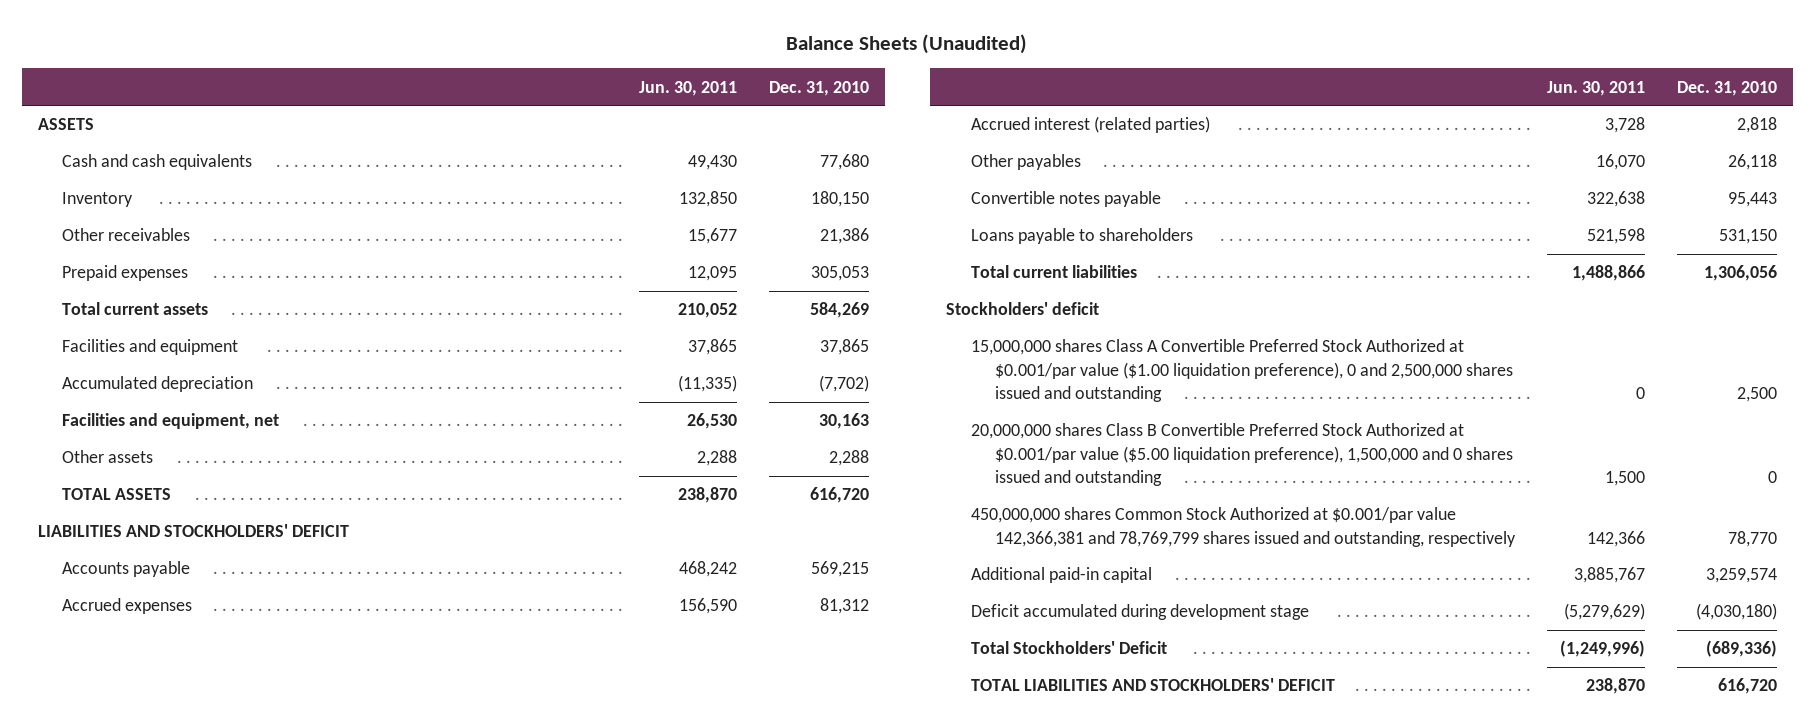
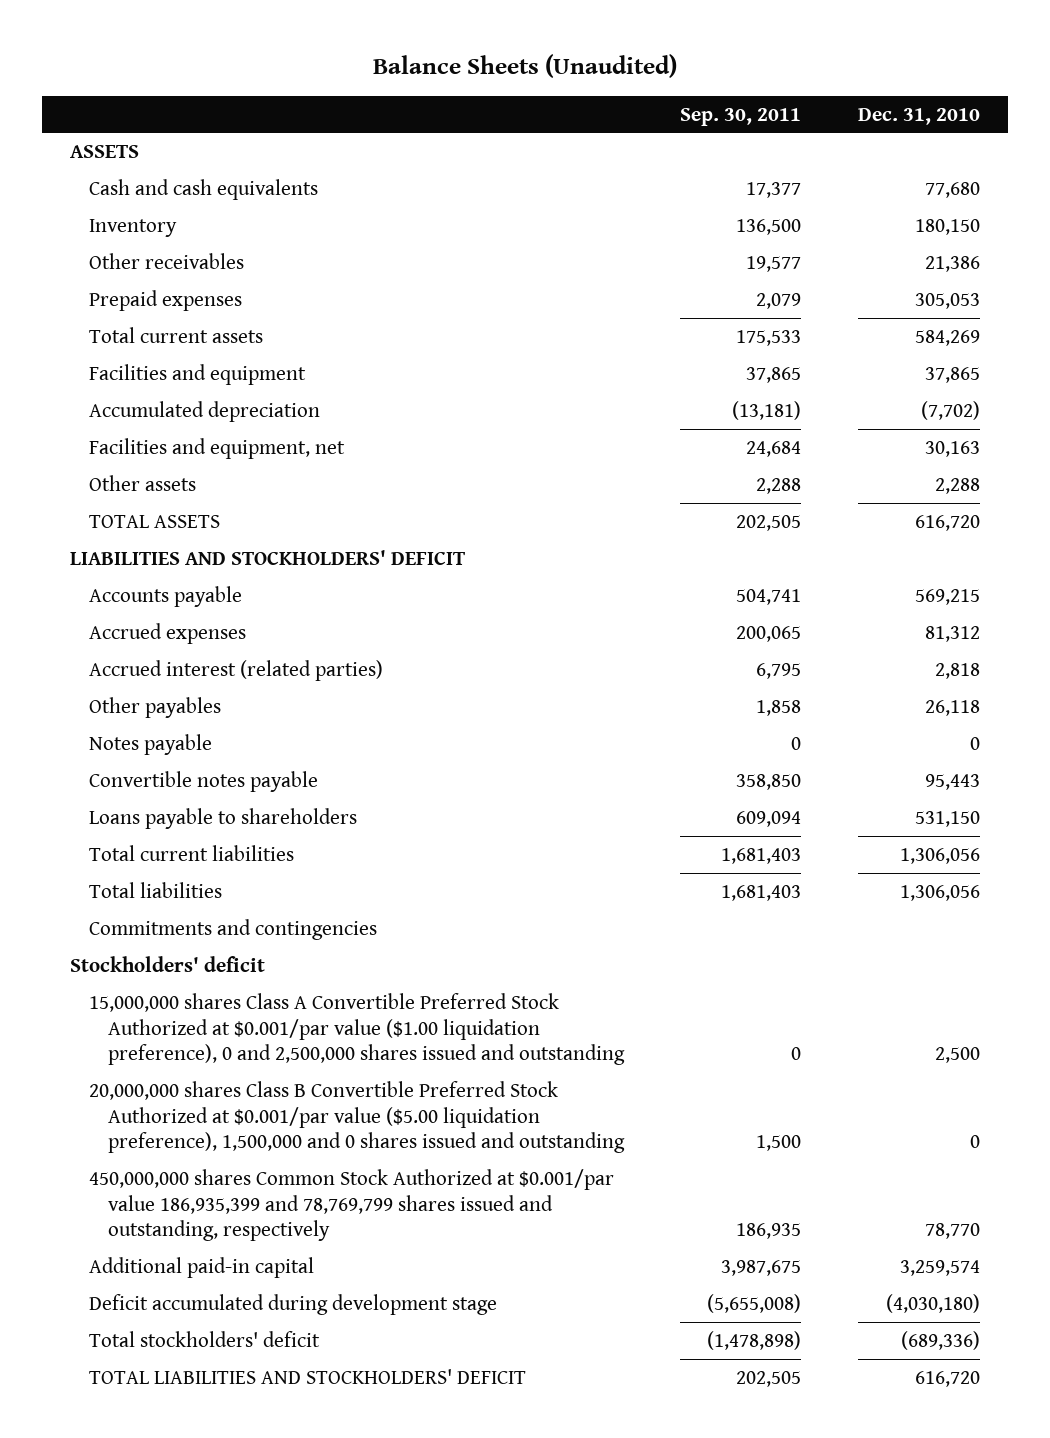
- | Jun. 30, 2011 | Dec. 31, 2010
+ | Sep. 30, 2011 | Dec. 31, 2010
+ Notes payable | 0 | 0
+ Total liabilities | 1,681,403 | 1,306,056
+ Commitments and contingencies
- 450,000,000 shares Common Stock Authorized at $0.001/par value 142,366,381 and 78,769,799 shares issued and outstanding, respectively | 142,366 | 78,770
+ 450,000,000 shares Common Stock Authorized at $0.001/par value 186,935,399 and 78,769,799 shares issued and outstanding, respectively | 186,935 | 78,770
- Total Stockholders' Deficit | (1,249,996) | (689,336)
+ Total stockholders' deficit | (1,478,898) | (689,336)

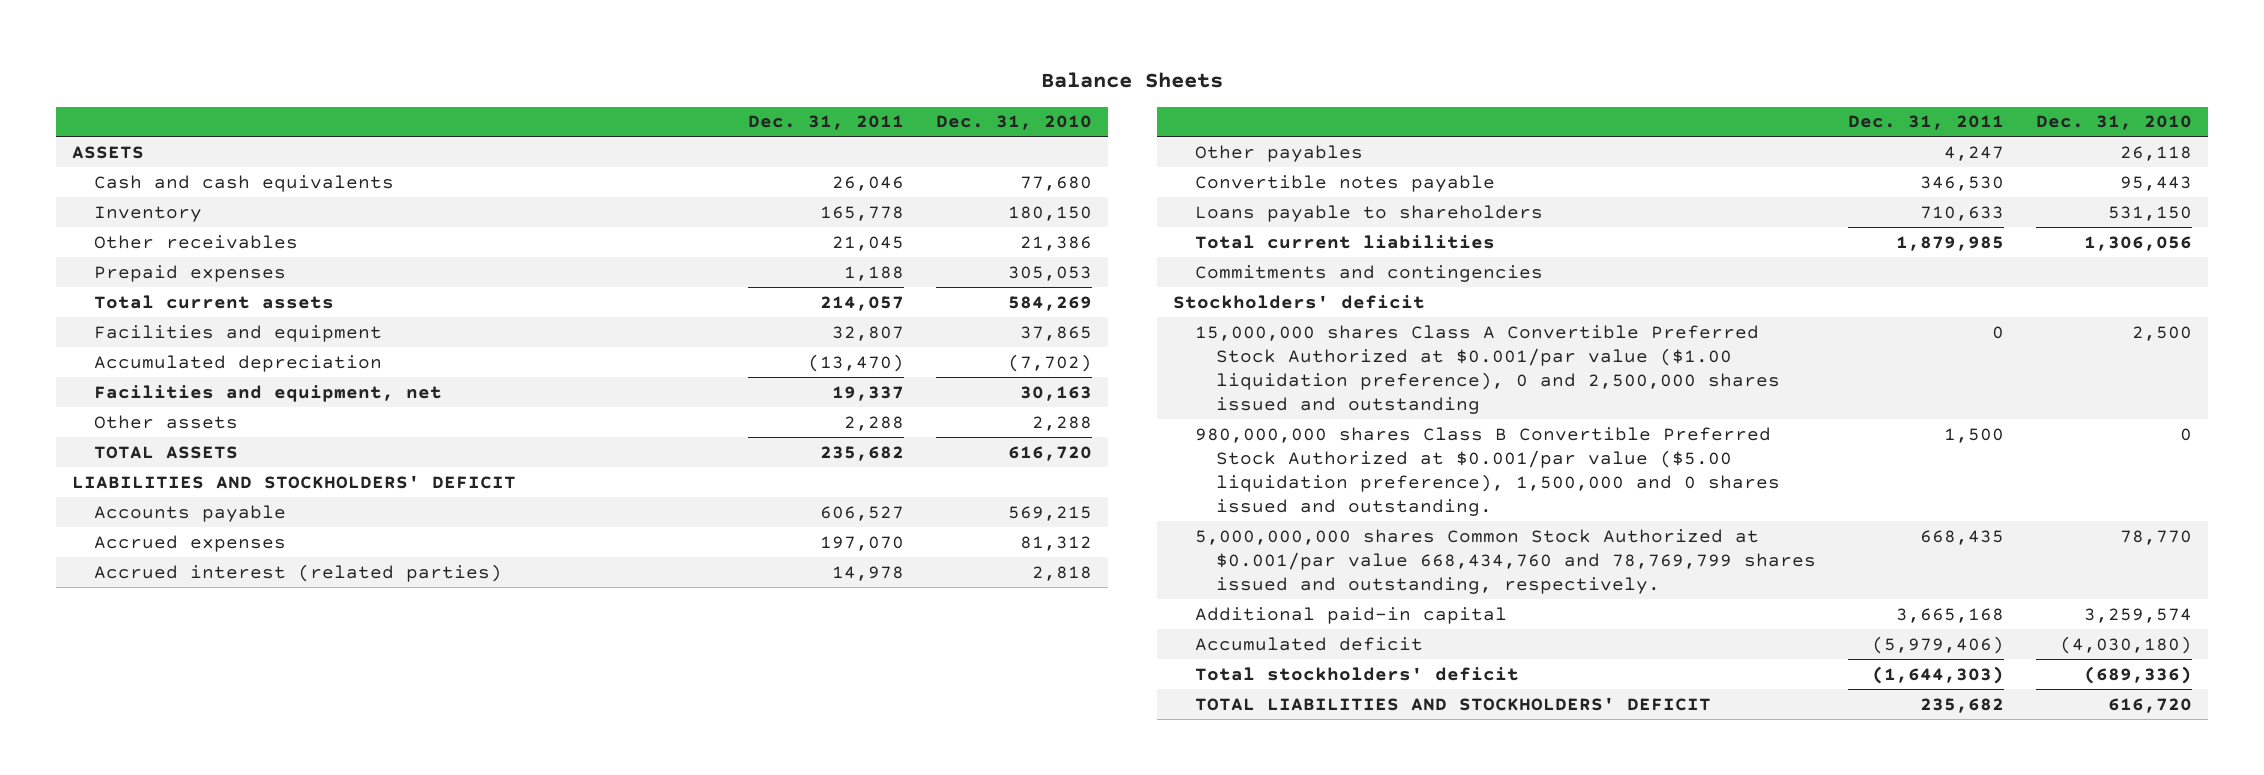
- Balance Sheets (Unaudited)
+ Balance Sheets
- | Sep. 30, 2011 | Dec. 31, 2010
+ | Dec. 31, 2011 | Dec. 31, 2010
- Notes payable | 0 | 0
- Total liabilities | 1,681,403 | 1,306,056
- 20,000,000 shares Class B Convertible Preferred Stock Authorized at $0.001/par value ($5.00 liquidation preference), 1,500,000 and 0 shares issued and outstanding | 1,500 | 0
- 450,000,000 shares Common Stock Authorized at $0.001/par value 186,935,399 and 78,769,799 shares issued and outstanding, respectively | 186,935 | 78,770
+ 980,000,000 shares Class B Convertible Preferred Stock Authorized at $0.001/par value ($5.00 liquidation preference), 1,500,000 and 0 shares issued and outstanding. | 1,500 | 0
+ 5,000,000,000 shares Common Stock Authorized at $0.001/par value 668,434,760 and 78,769,799 shares issued and outstanding, respectively. | 668,435 | 78,770
- Deficit accumulated during development stage | (5,655,008) | (4,030,180)
+ Accumulated deficit | (5,979,406) | (4,030,180)

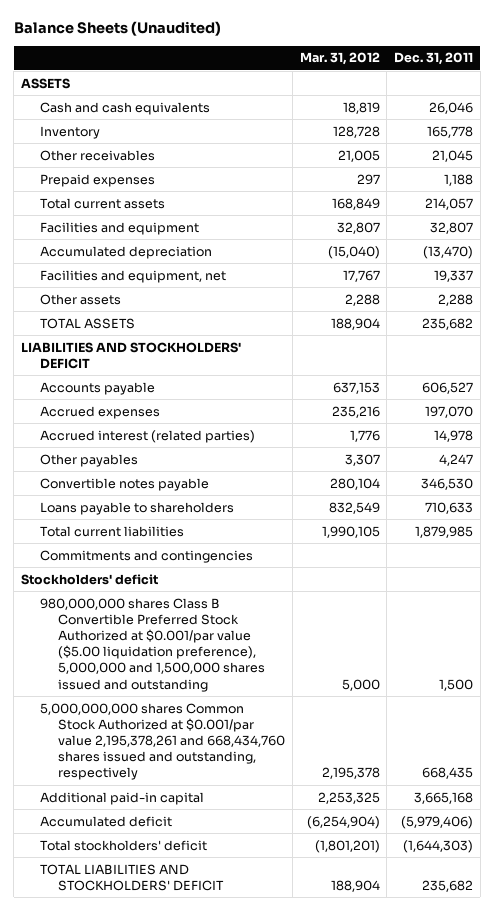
- Balance Sheets
+ Balance Sheets (Unaudited)
- | Dec. 31, 2011 | Dec. 31, 2010
+ | Mar. 31, 2012 | Dec. 31, 2011
- 15,000,000 shares Class A Convertible Preferred Stock Authorized at $0.001/par value ($1.00 liquidation preference), 0 and 2,500,000 shares issued and outstanding | 0 | 2,500
- 980,000,000 shares Class B Convertible Preferred Stock Authorized at $0.001/par value ($5.00 liquidation preference), 1,500,000 and 0 shares issued and outstanding. | 1,500 | 0
- 5,000,000,000 shares Common Stock Authorized at $0.001/par value 668,434,760 and 78,769,799 shares issued and outstanding, respectively. | 668,435 | 78,770
+ 980,000,000 shares Class B Convertible Preferred Stock Authorized at $0.001/par value ($5.00 liquidation preference), 5,000,000 and 1,500,000 shares issued and outstanding | 5,000 | 1,500
+ 5,000,000,000 shares Common Stock Authorized at $0.001/par value 2,195,378,261 and 668,434,760 shares issued and outstanding, respectively | 2,195,378 | 668,435

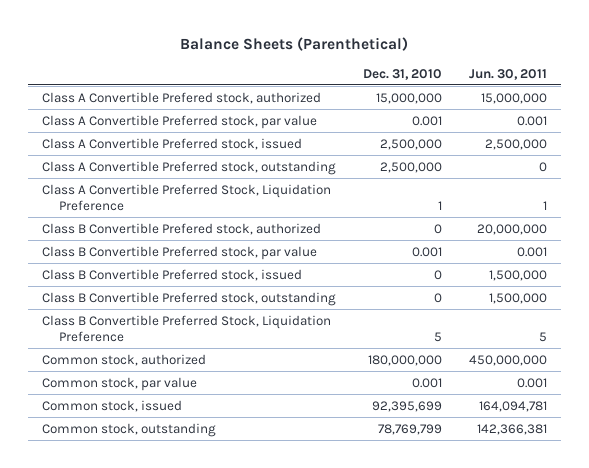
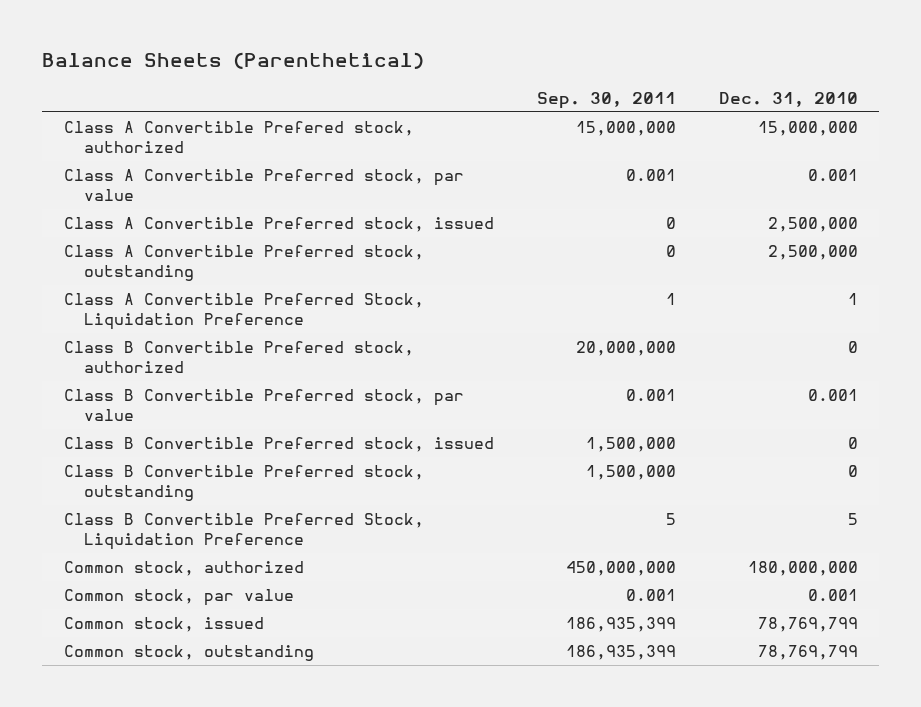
- | Dec. 31, 2010 | Jun. 30, 2011
+ | Sep. 30, 2011 | Dec. 31, 2010
- Common stock, issued | 92,395,699 | 164,094,781
+ Common stock, issued | 186,935,399 | 78,769,799

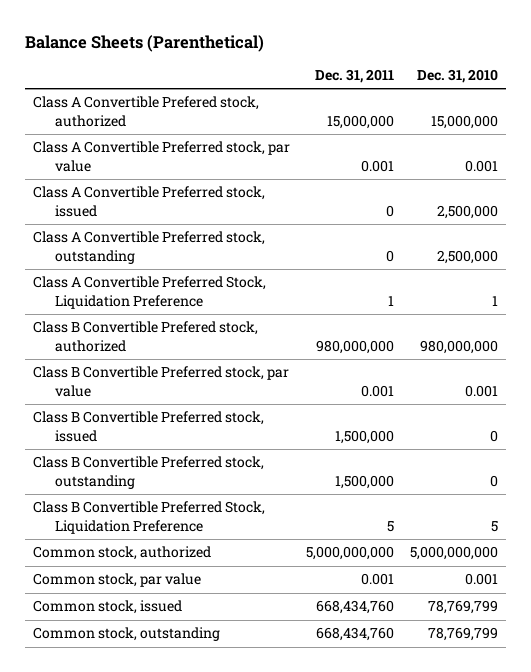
- | Sep. 30, 2011 | Dec. 31, 2010
+ | Dec. 31, 2011 | Dec. 31, 2010
- Class B Convertible Prefered stock, authorized | 20,000,000 | 0
+ Class B Convertible Prefered stock, authorized | 980,000,000 | 980,000,000
- Common stock, authorized | 450,000,000 | 180,000,000
+ Common stock, authorized | 5,000,000,000 | 5,000,000,000

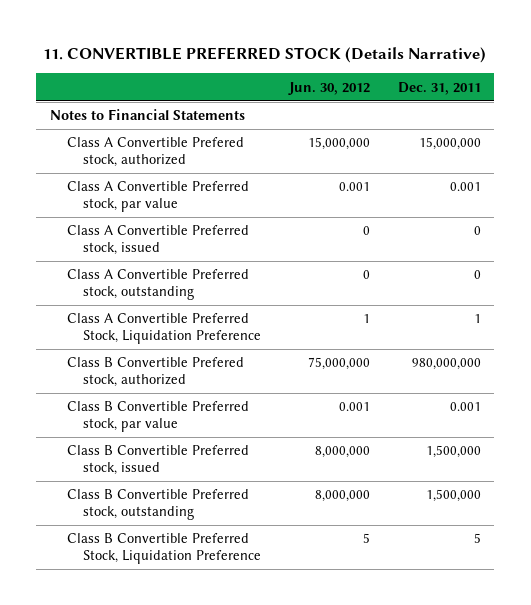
- Balance Sheets (Parenthetical)
+ 11. CONVERTIBLE PREFERRED STOCK (Details Narrative)
- | Dec. 31, 2011 | Dec. 31, 2010
+ | Jun. 30, 2012 | Dec. 31, 2011
+ Notes to Financial Statements
- Common stock, authorized | 5,000,000,000 | 5,000,000,000
- Common stock, par value | 0.001 | 0.001
- Common stock, issued | 668,434,760 | 78,769,799
- Common stock, outstanding | 668,434,760 | 78,769,799

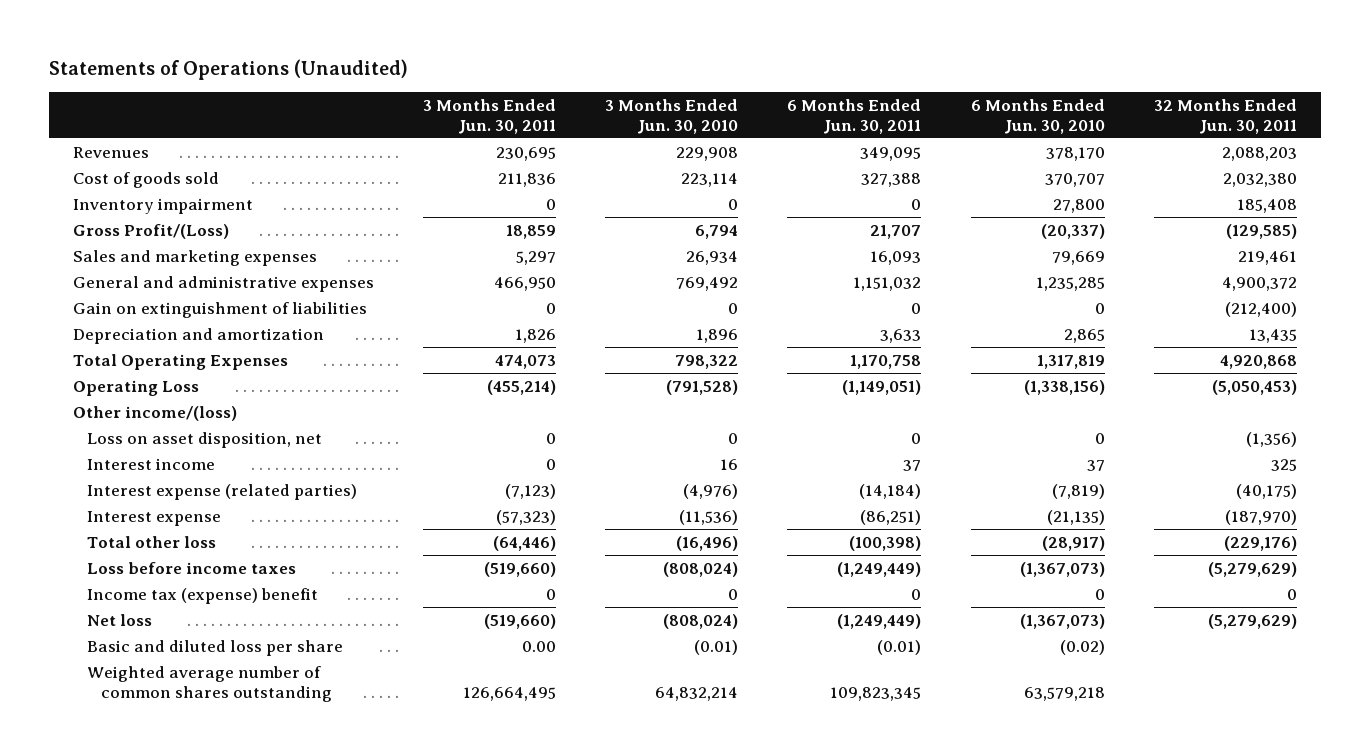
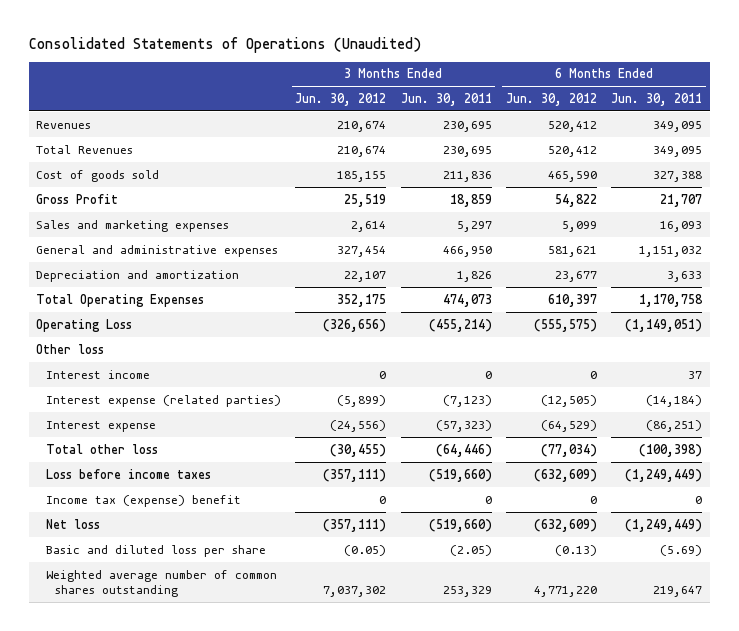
- Statements of Operations (Unaudited)
+ Consolidated Statements of Operations (Unaudited)
- | 3 Months Ended Jun. 30, 2011 | 3 Months Ended Jun. 30, 2010 | 6 Months Ended Jun. 30, 2011 | 6 Months Ended Jun. 30, 2010 | 32 Months Ended Jun. 30, 2011
+ | 3 Months Ended Jun. 30, 2012 | 3 Months Ended Jun. 30, 2011 | 6 Months Ended Jun. 30, 2012 | 6 Months Ended Jun. 30, 2011
+ Total Revenues | 210,674 | 230,695 | 520,412 | 349,095
- Inventory impairment | 0 | 0 | 0 | 27,800 | 185,408
- Gross Profit/(Loss) | 18,859 | 6,794 | 21,707 | (20,337) | (129,585)
+ Gross Profit | 25,519 | 18,859 | 54,822 | 21,707
- Gain on extinguishment of liabilities | 0 | 0 | 0 | 0 | (212,400)
- Other income/(loss)
- Loss on asset disposition, net | 0 | 0 | 0 | 0 | (1,356)
+ Other loss
- Basic and diluted loss per share | 0.00 | (0.01) | (0.01) | (0.02) |
- Weighted average number of common shares outstanding | 126,664,495 | 64,832,214 | 109,823,345 | 63,579,218 |
+ Basic and diluted loss per share | (0.05) | (2.05) | (0.13) | (5.69)
+ Weighted average number of common shares outstanding | 7,037,302 | 253,329 | 4,771,220 | 219,647

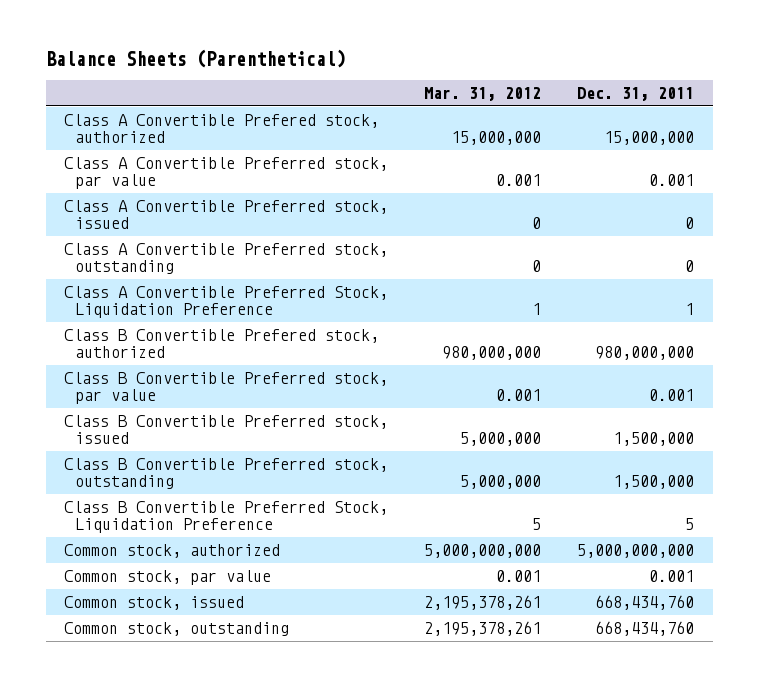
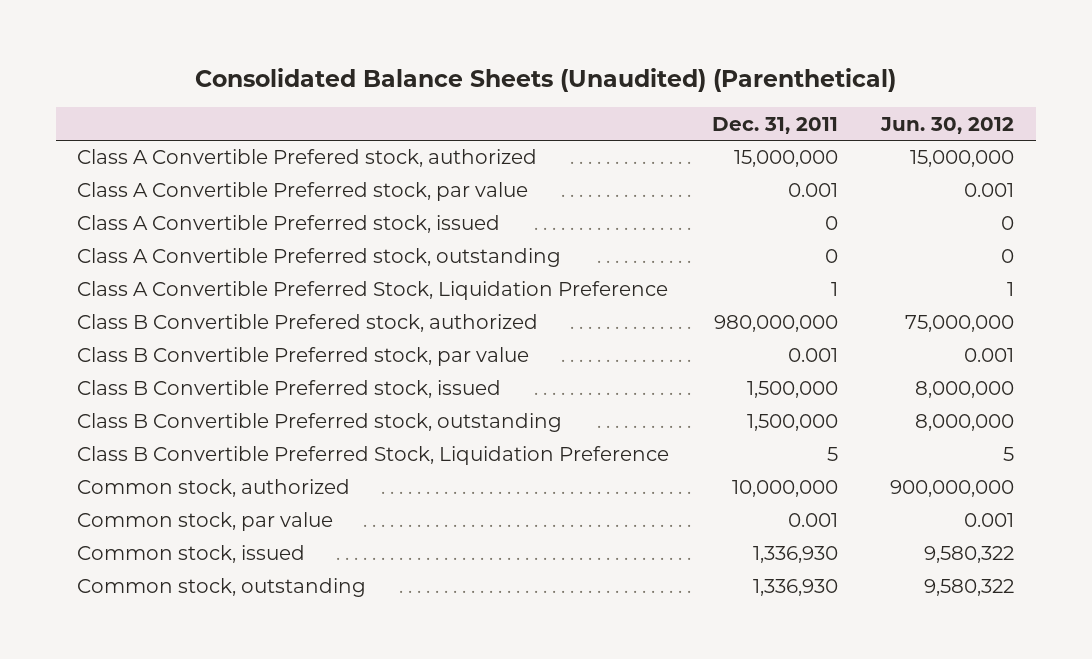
- Balance Sheets (Parenthetical)
+ Consolidated Balance Sheets (Unaudited) (Parenthetical)
- | Mar. 31, 2012 | Dec. 31, 2011
+ | Dec. 31, 2011 | Jun. 30, 2012
- Common stock, authorized | 5,000,000,000 | 5,000,000,000
+ Common stock, authorized | 10,000,000 | 900,000,000
- Common stock, issued | 2,195,378,261 | 668,434,760
- Common stock, outstanding | 2,195,378,261 | 668,434,760
+ Common stock, issued | 1,336,930 | 9,580,322
+ Common stock, outstanding | 1,336,930 | 9,580,322

